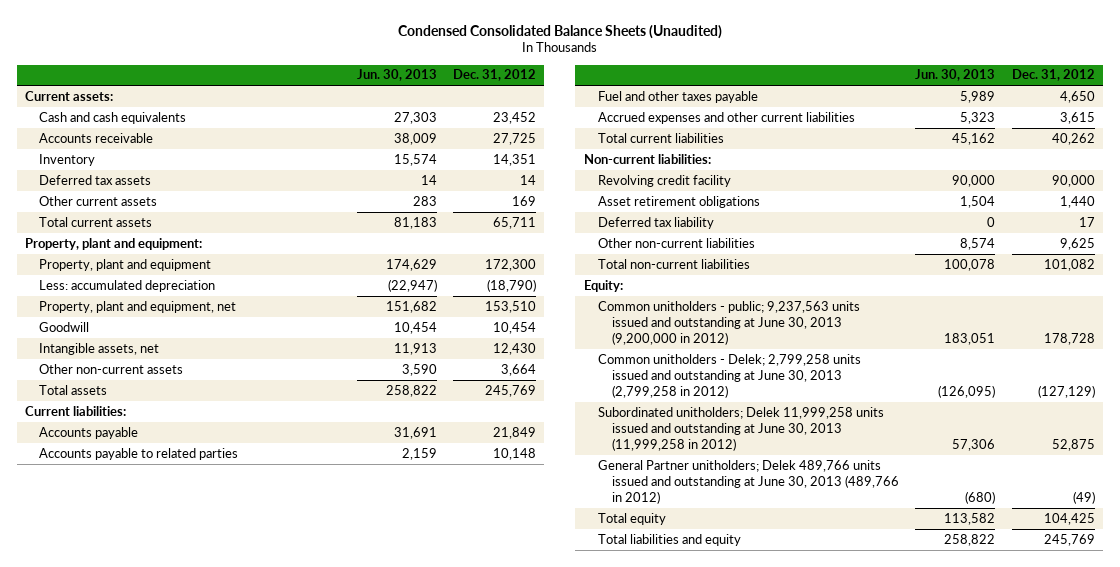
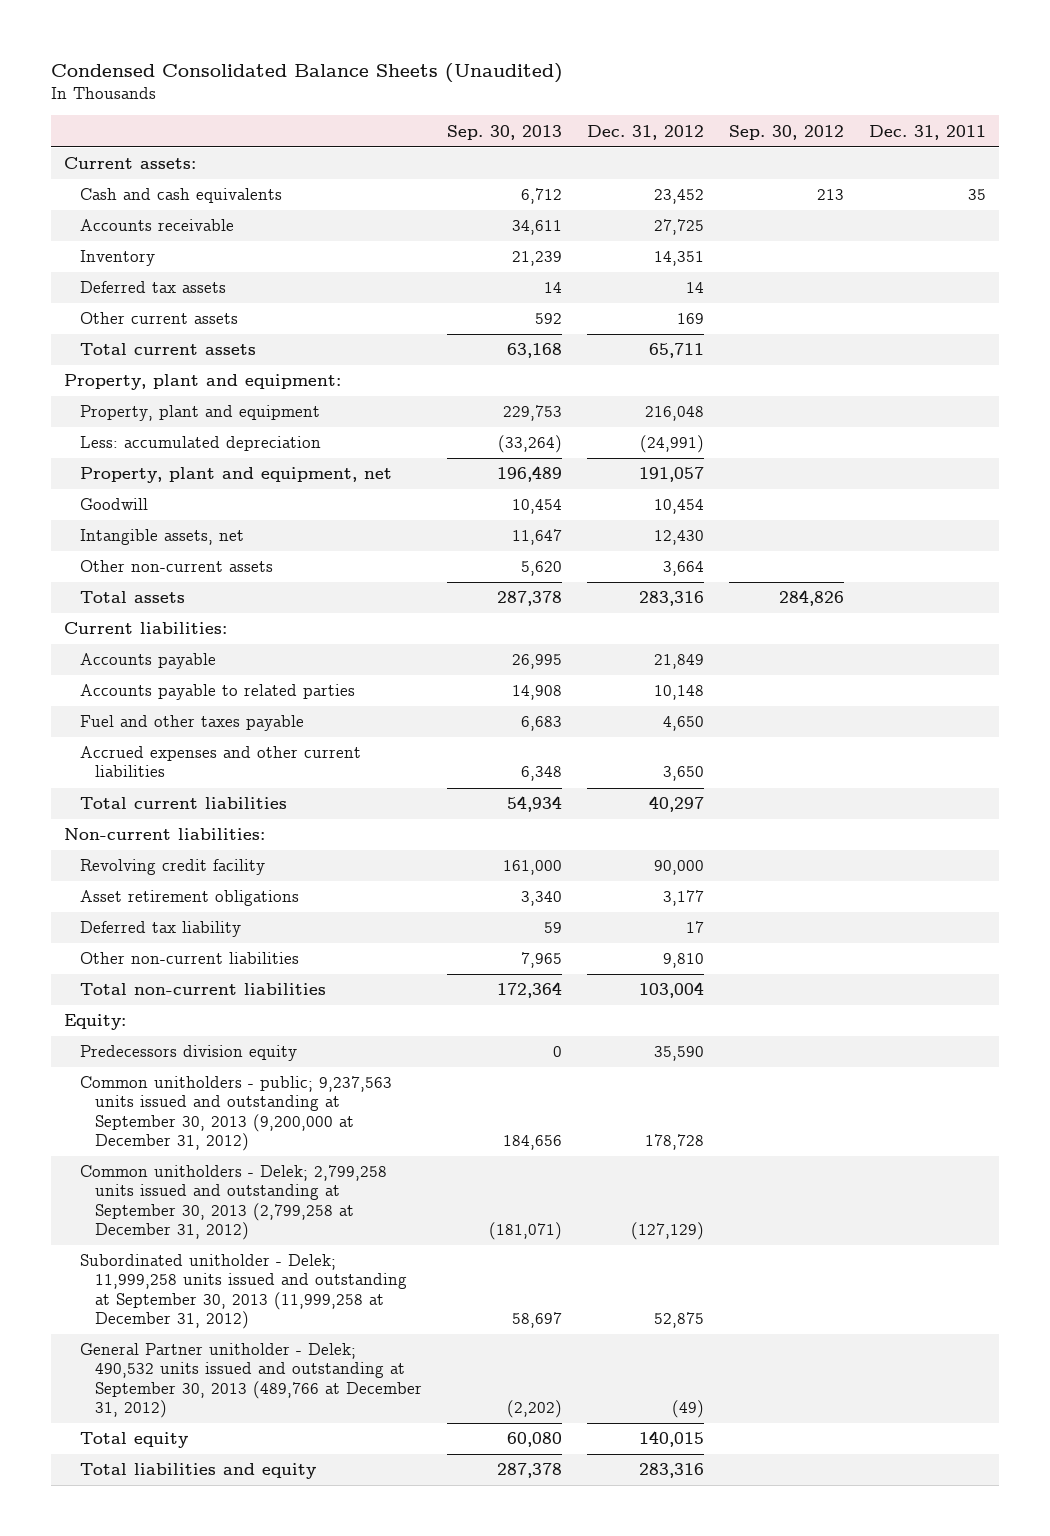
- | Jun. 30, 2013 | Dec. 31, 2012
+ | Sep. 30, 2013 | Dec. 31, 2012 | Sep. 30, 2012 | Dec. 31, 2011
- Property, plant and equipment | 174,629 | 172,300
- Less: accumulated depreciation | (22,947) | (18,790)
- Property, plant and equipment, net | 151,682 | 153,510
+ Property, plant and equipment | 229,753 | 216,048 | |
+ Less: accumulated depreciation | (33,264) | (24,991) | |
+ Property, plant and equipment, net | 196,489 | 191,057 | |
- Total assets | 258,822 | 245,769
+ Total assets | 287,378 | 283,316 | 284,826 |
- Accrued expenses and other current liabilities | 5,323 | 3,615
- Total current liabilities | 45,162 | 40,262
+ Accrued expenses and other current liabilities | 6,348 | 3,650 | |
+ Total current liabilities | 54,934 | 40,297 | |
- Asset retirement obligations | 1,504 | 1,440
+ Asset retirement obligations | 3,340 | 3,177 | |
- Other non-current liabilities | 8,574 | 9,625
- Total non-current liabilities | 100,078 | 101,082
+ Other non-current liabilities | 7,965 | 9,810 | |
+ Total non-current liabilities | 172,364 | 103,004 | |
- Common unitholders - public; 9,237,563 units issued and outstanding at June 30, 2013 (9,200,000 in 2012) | 183,051 | 178,728
- Common unitholders - Delek; 2,799,258 units issued and outstanding at June 30, 2013 (2,799,258 in 2012) | (126,095) | (127,129)
- Subordinated unitholders; Delek 11,999,258 units issued and outstanding at June 30, 2013 (11,999,258 in 2012) | 57,306 | 52,875
- General Partner unitholders; Delek 489,766 units issued and outstanding at June 30, 2013 (489,766 in 2012) | (680) | (49)
- Total equity | 113,582 | 104,425
- Total liabilities and equity | 258,822 | 245,769
+ Predecessors division equity | 0 | 35,590 | |
+ Common unitholders - public; 9,237,563 units issued and outstanding at September 30, 2013 (9,200,000 at December 31, 2012) | 184,656 | 178,728 | |
+ Common unitholders - Delek; 2,799,258 units issued and outstanding at September 30, 2013 (2,799,258 at December 31, 2012) | (181,071) | (127,129) | |
+ Subordinated unitholder - Delek; 11,999,258 units issued and outstanding at September 30, 2013 (11,999,258 at December 31, 2012) | 58,697 | 52,875 | |
+ General Partner unitholder - Delek; 490,532 units issued and outstanding at September 30, 2013 (489,766 at December 31, 2012) | (2,202) | (49) | |
+ Total equity | 60,080 | 140,015 | |
+ Total liabilities and equity | 287,378 | 283,316 | |

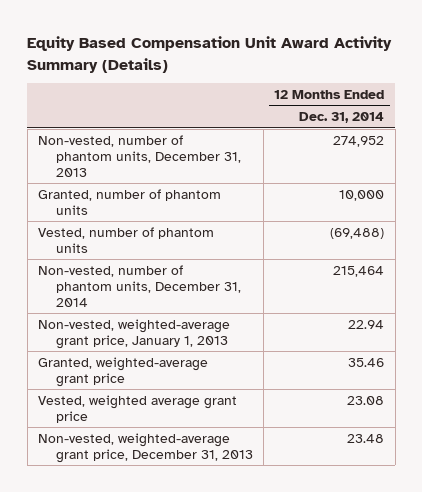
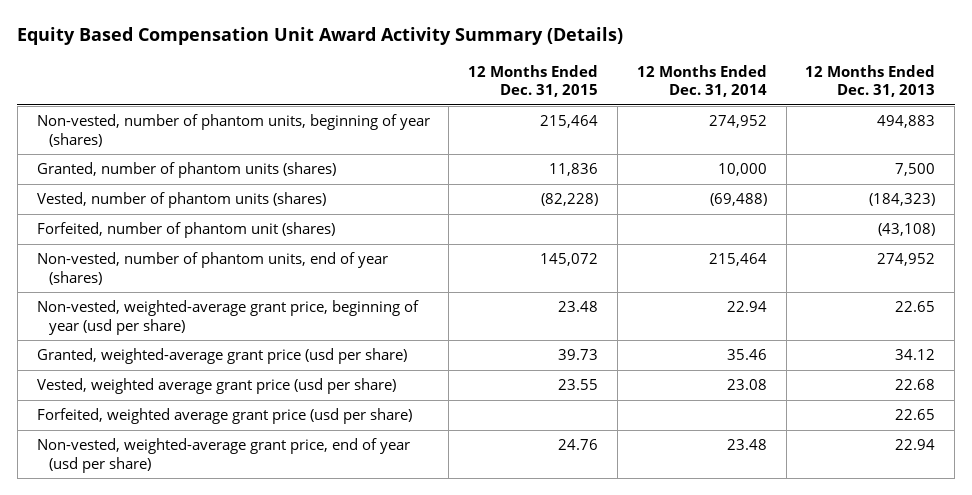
- | 12 Months Ended Dec. 31, 2014
+ | 12 Months Ended Dec. 31, 2015 | 12 Months Ended Dec. 31, 2014 | 12 Months Ended Dec. 31, 2013
- Non-vested, number of phantom units, December 31, 2013 | 274,952
- Granted, number of phantom units | 10,000
- Vested, number of phantom units | (69,488)
- Non-vested, number of phantom units, December 31, 2014 | 215,464
- Non-vested, weighted-average grant price, January 1, 2013 | 22.94
- Granted, weighted-average grant price | 35.46
- Vested, weighted average grant price | 23.08
- Non-vested, weighted-average grant price, December 31, 2013 | 23.48
+ Non-vested, number of phantom units, beginning of year (shares) | 215,464 | 274,952 | 494,883
+ Granted, number of phantom units (shares) | 11,836 | 10,000 | 7,500
+ Vested, number of phantom units (shares) | (82,228) | (69,488) | (184,323)
+ Forfeited, number of phantom unit (shares) | | | (43,108)
+ Non-vested, number of phantom units, end of year (shares) | 145,072 | 215,464 | 274,952
+ Non-vested, weighted-average grant price, beginning of year (usd per share) | 23.48 | 22.94 | 22.65
+ Granted, weighted-average grant price (usd per share) | 39.73 | 35.46 | 34.12
+ Vested, weighted average grant price (usd per share) | 23.55 | 23.08 | 22.68
+ Forfeited, weighted average grant price (usd per share) | | | 22.65
+ Non-vested, weighted-average grant price, end of year (usd per share) | 24.76 | 23.48 | 22.94

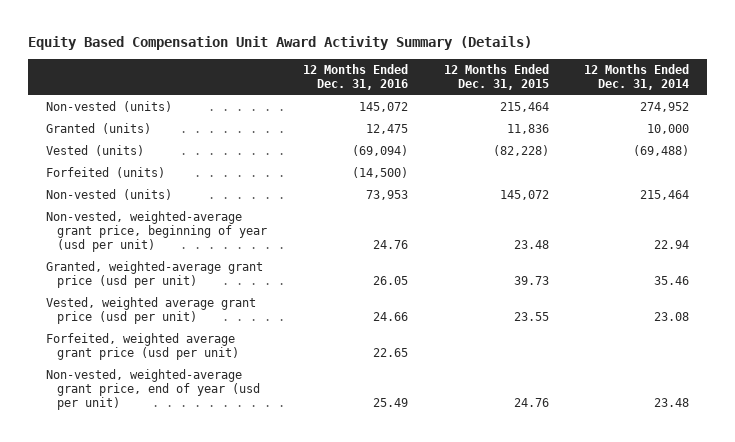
- | 12 Months Ended Dec. 31, 2015 | 12 Months Ended Dec. 31, 2014 | 12 Months Ended Dec. 31, 2013
+ | 12 Months Ended Dec. 31, 2016 | 12 Months Ended Dec. 31, 2015 | 12 Months Ended Dec. 31, 2014
- Non-vested, number of phantom units, beginning of year (shares) | 215,464 | 274,952 | 494,883
- Granted, number of phantom units (shares) | 11,836 | 10,000 | 7,500
- Vested, number of phantom units (shares) | (82,228) | (69,488) | (184,323)
- Forfeited, number of phantom unit (shares) | | | (43,108)
- Non-vested, number of phantom units, end of year (shares) | 145,072 | 215,464 | 274,952
- Non-vested, weighted-average grant price, beginning of year (usd per share) | 23.48 | 22.94 | 22.65
- Granted, weighted-average grant price (usd per share) | 39.73 | 35.46 | 34.12
- Vested, weighted average grant price (usd per share) | 23.55 | 23.08 | 22.68
- Forfeited, weighted average grant price (usd per share) | | | 22.65
- Non-vested, weighted-average grant price, end of year (usd per share) | 24.76 | 23.48 | 22.94
+ Non-vested (units) | 145,072 | 215,464 | 274,952
+ Granted (units) | 12,475 | 11,836 | 10,000
+ Vested (units) | (69,094) | (82,228) | (69,488)
+ Forfeited (units) | (14,500) | |
+ Non-vested (units) | 73,953 | 145,072 | 215,464
+ Non-vested, weighted-average grant price, beginning of year (usd per unit) | 24.76 | 23.48 | 22.94
+ Granted, weighted-average grant price (usd per unit) | 26.05 | 39.73 | 35.46
+ Vested, weighted average grant price (usd per unit) | 24.66 | 23.55 | 23.08
+ Forfeited, weighted average grant price (usd per unit) | 22.65 | |
+ Non-vested, weighted-average grant price, end of year (usd per unit) | 25.49 | 24.76 | 23.48

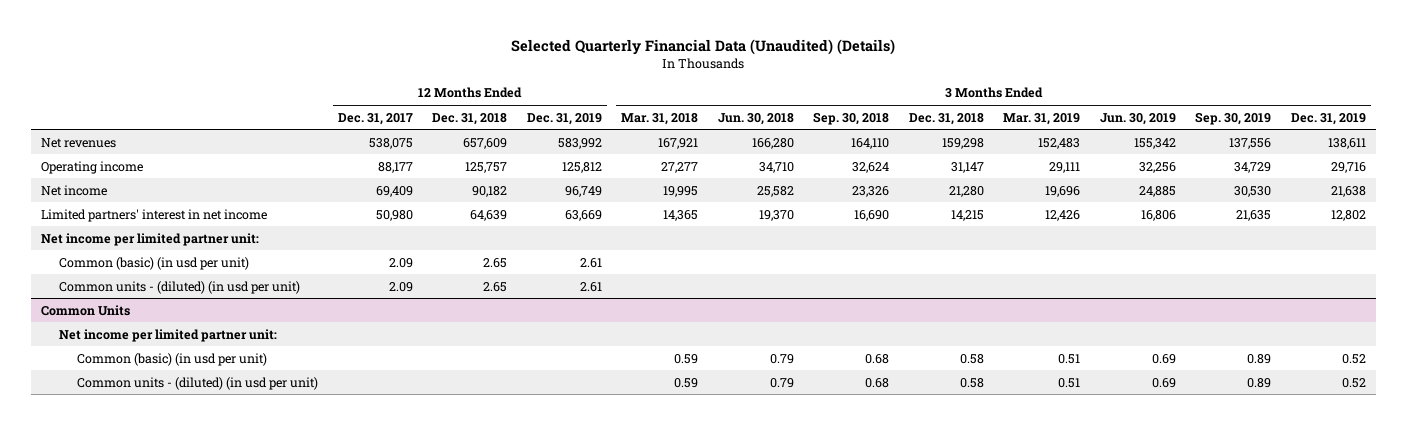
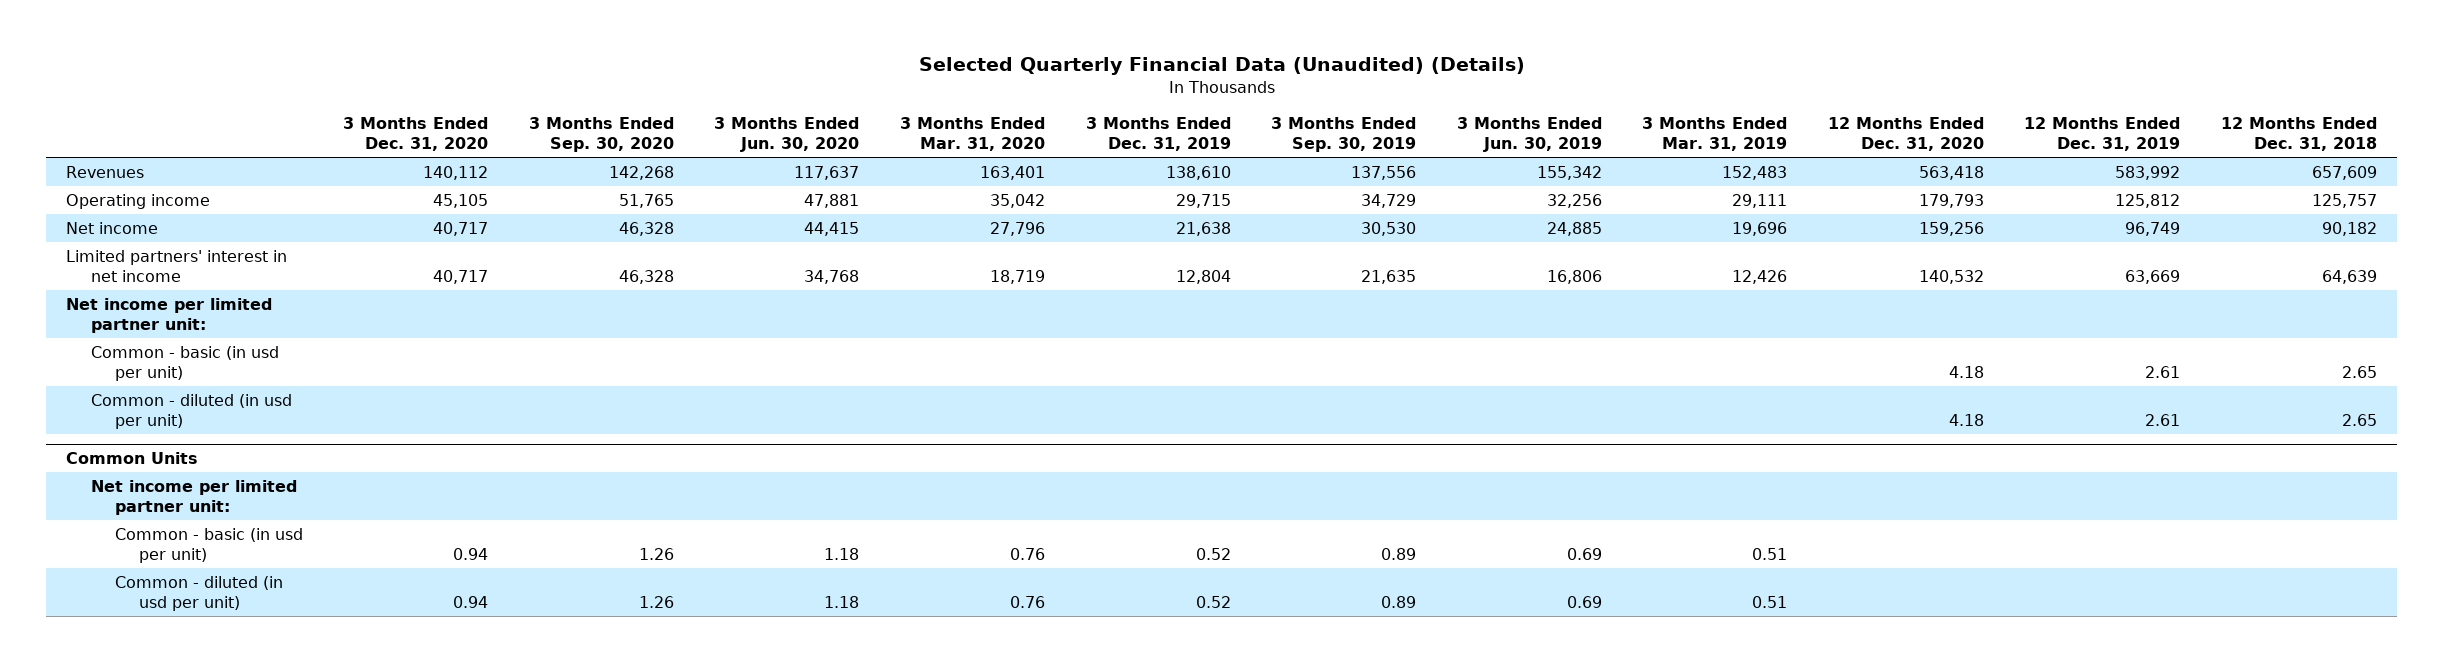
- | 12 Months Ended Dec. 31, 2017 | 12 Months Ended Dec. 31, 2018 | 12 Months Ended Dec. 31, 2019 | 3 Months Ended Mar. 31, 2018 | 3 Months Ended Jun. 30, 2018 | 3 Months Ended Sep. 30, 2018 | 3 Months Ended Dec. 31, 2018 | 3 Months Ended Mar. 31, 2019 | 3 Months Ended Jun. 30, 2019 | 3 Months Ended Sep. 30, 2019 | 3 Months Ended Dec. 31, 2019
+ | 3 Months Ended Dec. 31, 2020 | 3 Months Ended Sep. 30, 2020 | 3 Months Ended Jun. 30, 2020 | 3 Months Ended Mar. 31, 2020 | 3 Months Ended Dec. 31, 2019 | 3 Months Ended Sep. 30, 2019 | 3 Months Ended Jun. 30, 2019 | 3 Months Ended Mar. 31, 2019 | 12 Months Ended Dec. 31, 2020 | 12 Months Ended Dec. 31, 2019 | 12 Months Ended Dec. 31, 2018
- Net revenues | 538,075 | 657,609 | 583,992 | 167,921 | 166,280 | 164,110 | 159,298 | 152,483 | 155,342 | 137,556 | 138,611
- Operating income | 88,177 | 125,757 | 125,812 | 27,277 | 34,710 | 32,624 | 31,147 | 29,111 | 32,256 | 34,729 | 29,716
+ Revenues | 140,112 | 142,268 | 117,637 | 163,401 | 138,610 | 137,556 | 155,342 | 152,483 | 563,418 | 583,992 | 657,609
+ Operating income | 45,105 | 51,765 | 47,881 | 35,042 | 29,715 | 34,729 | 32,256 | 29,111 | 179,793 | 125,812 | 125,757
- Limited partners' interest in net income | 50,980 | 64,639 | 63,669 | 14,365 | 19,370 | 16,690 | 14,215 | 12,426 | 16,806 | 21,635 | 12,802
+ Limited partners' interest in net income | 40,717 | 46,328 | 34,768 | 18,719 | 12,804 | 21,635 | 16,806 | 12,426 | 140,532 | 63,669 | 64,639
- Common (basic) (in usd per unit) | 2.09 | 2.65 | 2.61 | | | | | | | |
- Common units - (diluted) (in usd per unit) | 2.09 | 2.65 | 2.61 | | | | | | | |
+ Common - basic (in usd per unit) | | | | | | | | | 4.18 | 2.61 | 2.65
+ Common - diluted (in usd per unit) | | | | | | | | | 4.18 | 2.61 | 2.65
@ Common Units
- Common (basic) (in usd per unit) | | | | 0.59 | 0.79 | 0.68 | 0.58 | 0.51 | 0.69 | 0.89 | 0.52
- Common units - (diluted) (in usd per unit) | | | | 0.59 | 0.79 | 0.68 | 0.58 | 0.51 | 0.69 | 0.89 | 0.52
+ Common - basic (in usd per unit) | 0.94 | 1.26 | 1.18 | 0.76 | 0.52 | 0.89 | 0.69 | 0.51 | | |
+ Common - diluted (in usd per unit) | 0.94 | 1.26 | 1.18 | 0.76 | 0.52 | 0.89 | 0.69 | 0.51 | | |

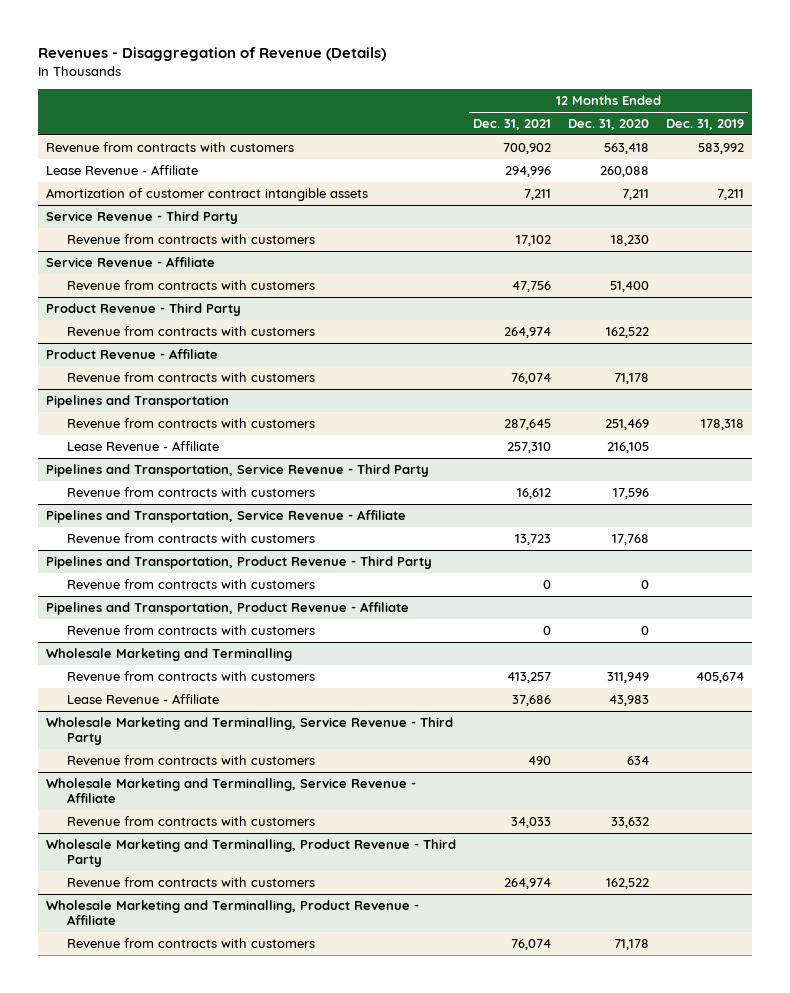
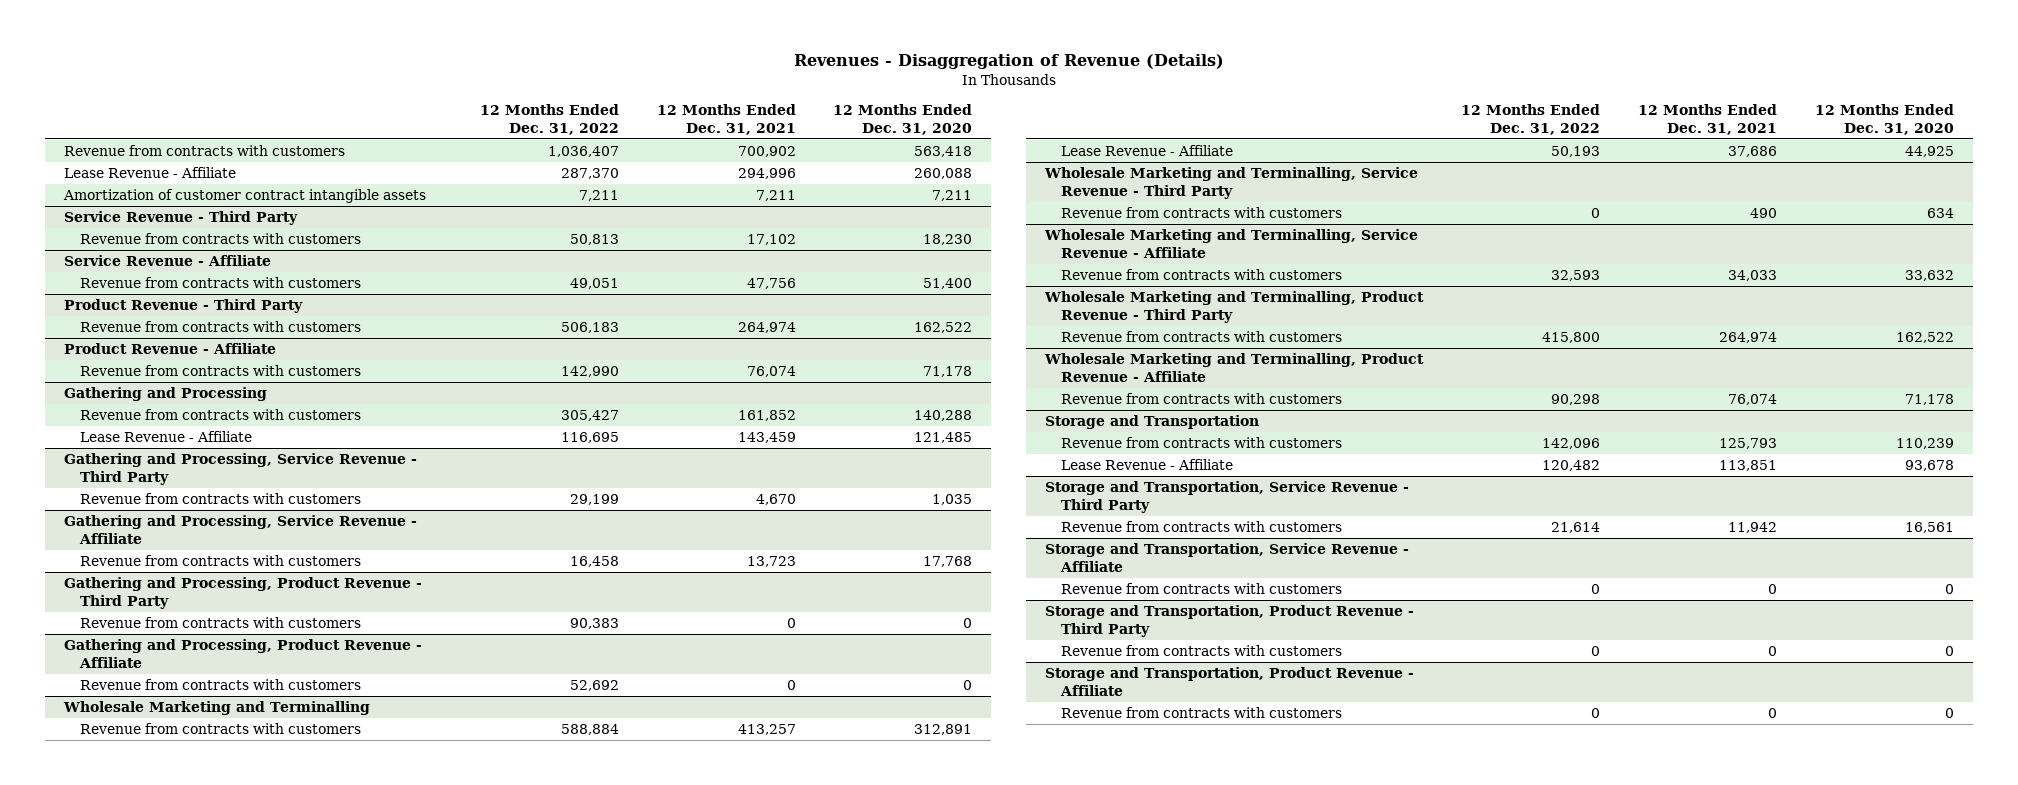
- | 12 Months Ended Dec. 31, 2021 | 12 Months Ended Dec. 31, 2020 | 12 Months Ended Dec. 31, 2019
+ | 12 Months Ended Dec. 31, 2022 | 12 Months Ended Dec. 31, 2021 | 12 Months Ended Dec. 31, 2020
- Pipelines and Transportation
- Revenue from contracts with customers | 287,645 | 251,469 | 178,318
- Lease Revenue - Affiliate | 257,310 | 216,105 |
- Pipelines and Transportation, Service Revenue - Third Party
- Revenue from contracts with customers | 16,612 | 17,596 |
- Pipelines and Transportation, Service Revenue - Affiliate
+ Gathering and Processing
+ Revenue from contracts with customers | 305,427 | 161,852 | 140,288
+ Lease Revenue - Affiliate | 116,695 | 143,459 | 121,485
+ Gathering and Processing, Service Revenue - Third Party
+ Revenue from contracts with customers | 29,199 | 4,670 | 1,035
+ Gathering and Processing, Service Revenue - Affiliate
- Pipelines and Transportation, Product Revenue - Third Party
+ Gathering and Processing, Product Revenue - Third Party
- Pipelines and Transportation, Product Revenue - Affiliate
+ Gathering and Processing, Product Revenue - Affiliate
@ Wholesale Marketing and Terminalling
- Revenue from contracts with customers | 413,257 | 311,949 | 405,674
- Lease Revenue - Affiliate | 37,686 | 43,983 |
+ Revenue from contracts with customers | 588,884 | 413,257 | 312,891
+ Lease Revenue - Affiliate | 50,193 | 37,686 | 44,925
+ Storage and Transportation
+ Revenue from contracts with customers | 142,096 | 125,793 | 110,239
+ Lease Revenue - Affiliate | 120,482 | 113,851 | 93,678
+ Storage and Transportation, Service Revenue - Third Party
+ Revenue from contracts with customers | 21,614 | 11,942 | 16,561
+ Storage and Transportation, Service Revenue - Affiliate
+ Revenue from contracts with customers | 0 | 0 | 0
+ Storage and Transportation, Product Revenue - Third Party
+ Revenue from contracts with customers | 0 | 0 | 0
+ Storage and Transportation, Product Revenue - Affiliate
+ Revenue from contracts with customers | 0 | 0 | 0

